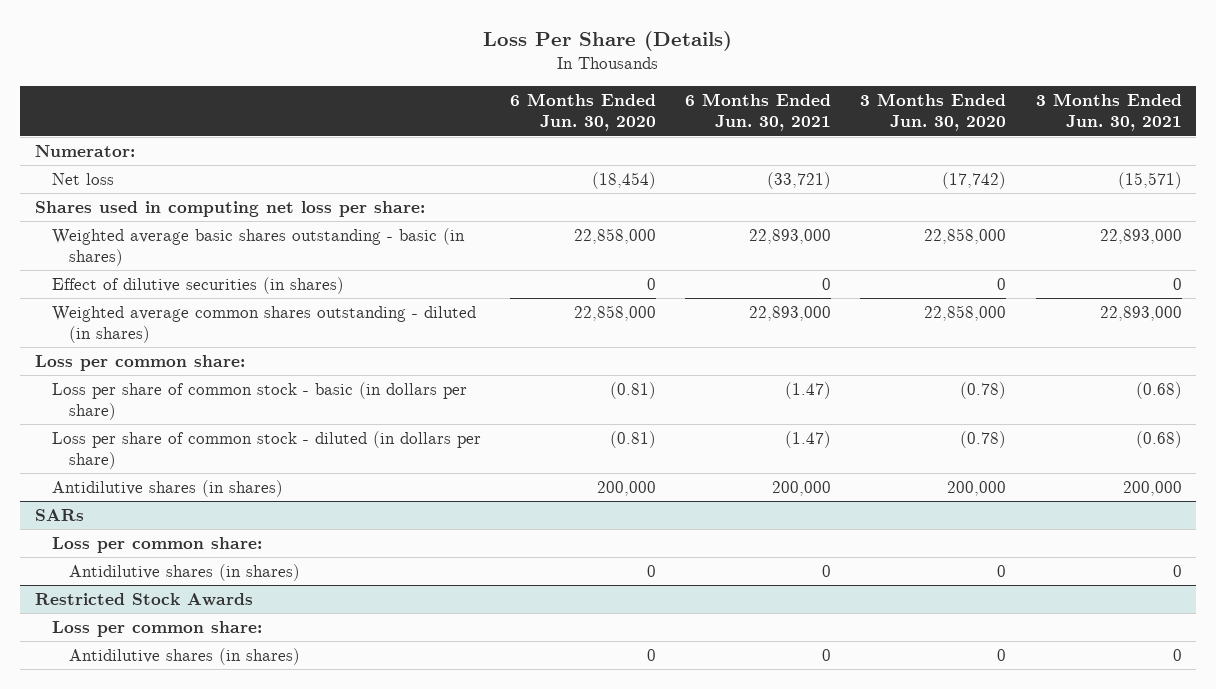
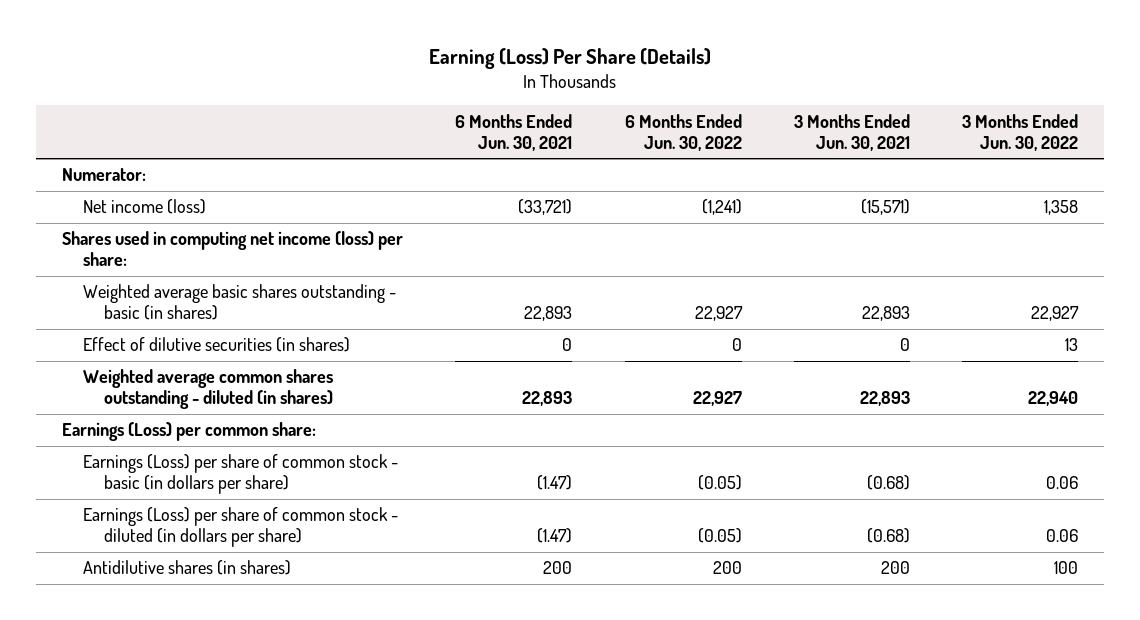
- Loss Per Share (Details)
+ Earning (Loss) Per Share (Details)
- | 6 Months Ended Jun. 30, 2020 | 6 Months Ended Jun. 30, 2021 | 3 Months Ended Jun. 30, 2020 | 3 Months Ended Jun. 30, 2021
+ | 6 Months Ended Jun. 30, 2021 | 6 Months Ended Jun. 30, 2022 | 3 Months Ended Jun. 30, 2021 | 3 Months Ended Jun. 30, 2022
- Net loss | (18,454) | (33,721) | (17,742) | (15,571)
- Shares used in computing net loss per share:
- Weighted average basic shares outstanding - basic (in shares) | 22,858,000 | 22,893,000 | 22,858,000 | 22,893,000
+ Net income (loss) | (33,721) | (1,241) | (15,571) | 1,358
+ Shares used in computing net income (loss) per share:
+ Weighted average basic shares outstanding - basic (in shares) | 22,893 | 22,927 | 22,893 | 22,927
- Weighted average common shares outstanding - diluted (in shares) | 22,858,000 | 22,893,000 | 22,858,000 | 22,893,000
- Loss per common share:
- Loss per share of common stock - basic (in dollars per share) | (0.81) | (1.47) | (0.78) | (0.68)
- Loss per share of common stock - diluted (in dollars per share) | (0.81) | (1.47) | (0.78) | (0.68)
- Antidilutive shares (in shares) | 200,000 | 200,000 | 200,000 | 200,000
- SARs
- Loss per common share:
- Antidilutive shares (in shares) | 0 | 0 | 0 | 0
- Restricted Stock Awards
- Loss per common share:
- Antidilutive shares (in shares) | 0 | 0 | 0 | 0
+ Weighted average common shares outstanding - diluted (in shares) | 22,893 | 22,927 | 22,893 | 22,940
+ Earnings (Loss) per common share:
+ Earnings (Loss) per share of common stock - basic (in dollars per share) | (1.47) | (0.05) | (0.68) | 0.06
+ Earnings (Loss) per share of common stock - diluted (in dollars per share) | (1.47) | (0.05) | (0.68) | 0.06
+ Antidilutive shares (in shares) | 200 | 200 | 200 | 100

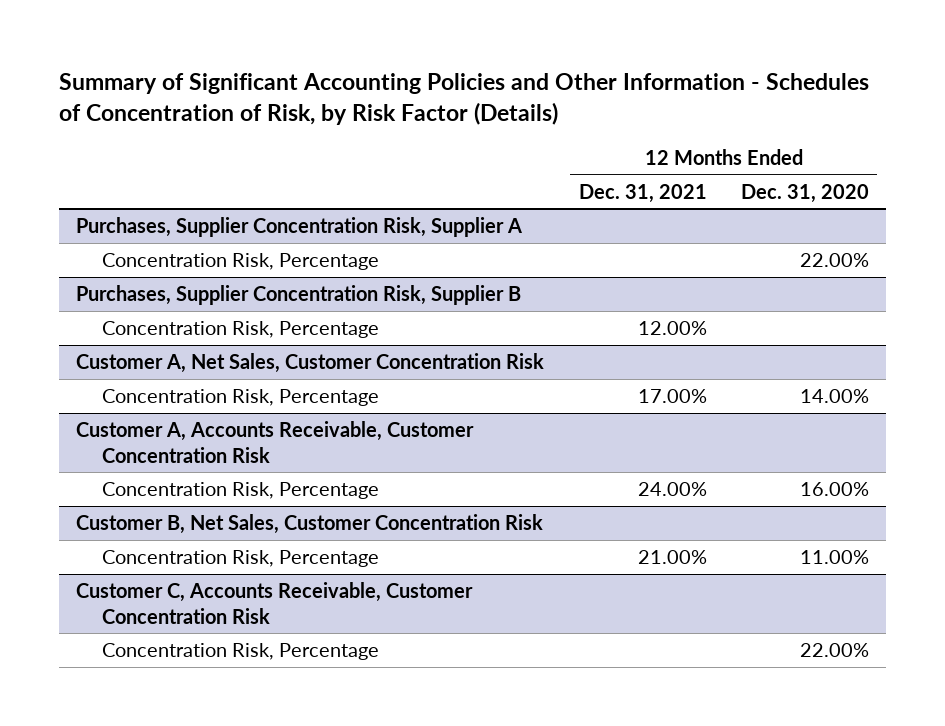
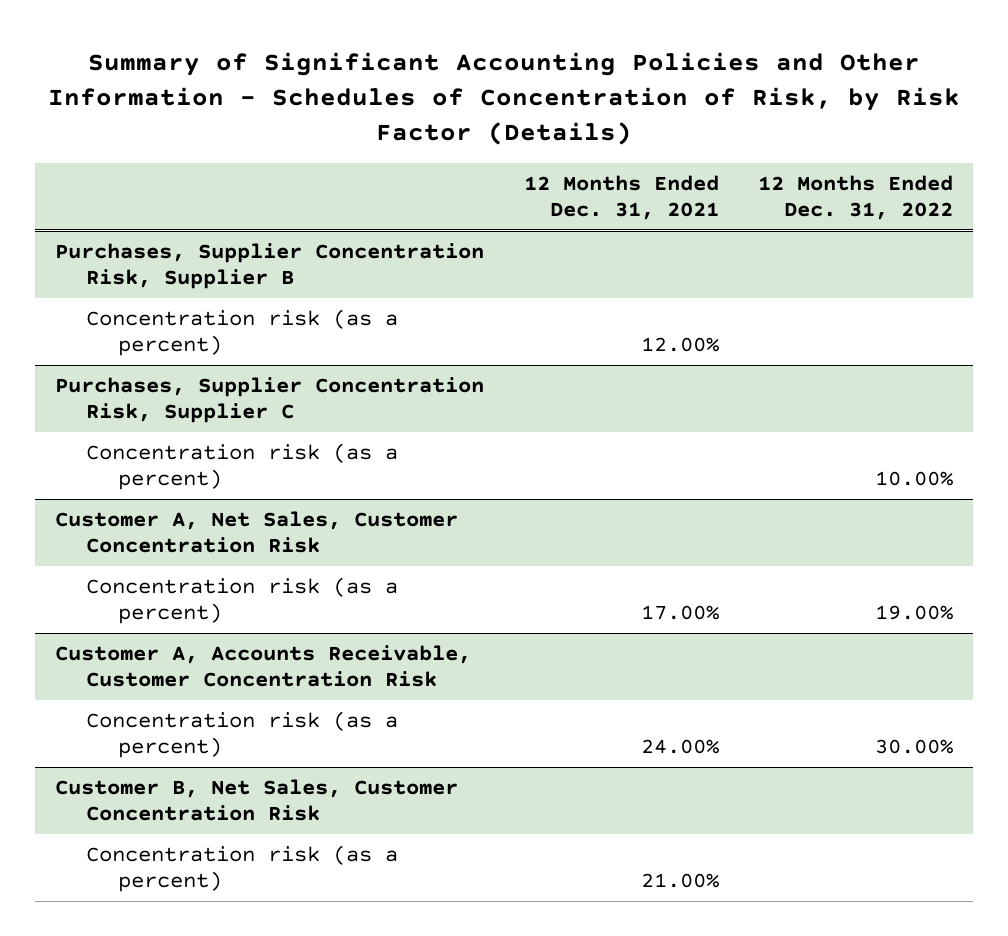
- | 12 Months Ended Dec. 31, 2021 | 12 Months Ended Dec. 31, 2020
+ | 12 Months Ended Dec. 31, 2021 | 12 Months Ended Dec. 31, 2022
- Purchases, Supplier Concentration Risk, Supplier A
- Concentration Risk, Percentage | | 22.00%
@ Purchases, Supplier Concentration Risk, Supplier B
- Concentration Risk, Percentage | 12.00% |
+ Concentration risk (as a percent) | 12.00% |
+ Purchases, Supplier Concentration Risk, Supplier C
+ Concentration risk (as a percent) | | 10.00%
@ Customer A, Net Sales, Customer Concentration Risk
- Concentration Risk, Percentage | 17.00% | 14.00%
+ Concentration risk (as a percent) | 17.00% | 19.00%
@ Customer A, Accounts Receivable, Customer Concentration Risk
- Concentration Risk, Percentage | 24.00% | 16.00%
+ Concentration risk (as a percent) | 24.00% | 30.00%
@ Customer B, Net Sales, Customer Concentration Risk
- Concentration Risk, Percentage | 21.00% | 11.00%
- Customer C, Accounts Receivable, Customer Concentration Risk
- Concentration Risk, Percentage | | 22.00%
@ Customer B, Net Sales, Customer Concentration Risk
+ Concentration risk (as a percent) | 21.00% |

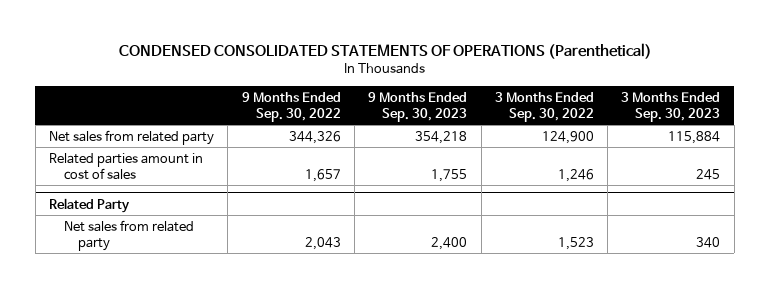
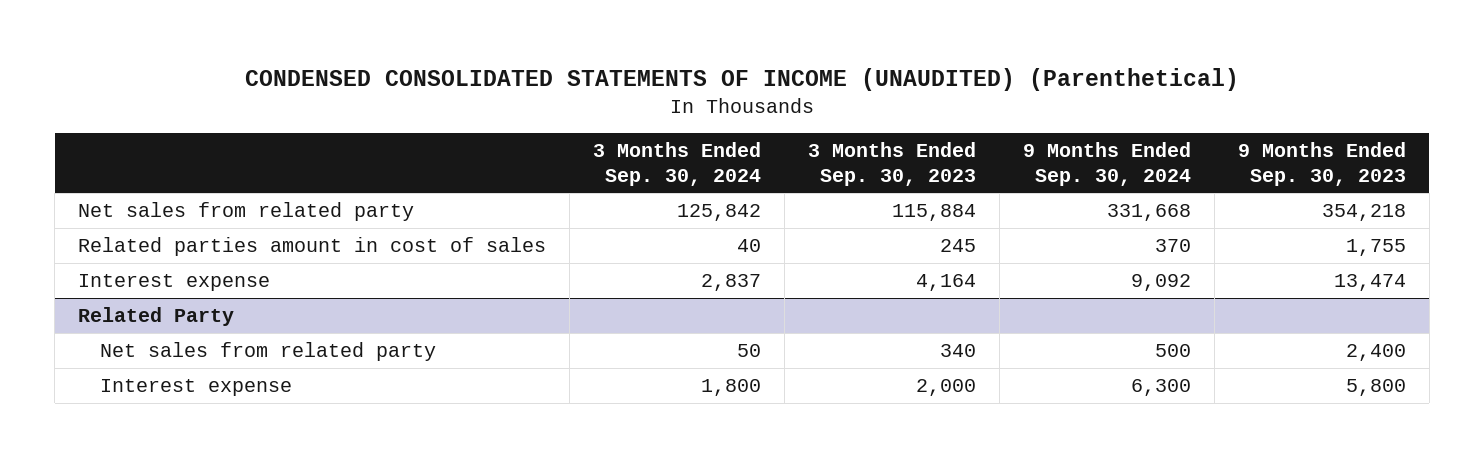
- CONDENSED CONSOLIDATED STATEMENTS OF OPERATIONS (Parenthetical)
+ CONDENSED CONSOLIDATED STATEMENTS OF INCOME (UNAUDITED) (Parenthetical)
- | 9 Months Ended Sep. 30, 2022 | 9 Months Ended Sep. 30, 2023 | 3 Months Ended Sep. 30, 2022 | 3 Months Ended Sep. 30, 2023
+ | 3 Months Ended Sep. 30, 2024 | 3 Months Ended Sep. 30, 2023 | 9 Months Ended Sep. 30, 2024 | 9 Months Ended Sep. 30, 2023
+ Interest expense | 2,837 | 4,164 | 9,092 | 13,474
@ Related Party
+ Interest expense | 1,800 | 2,000 | 6,300 | 5,800

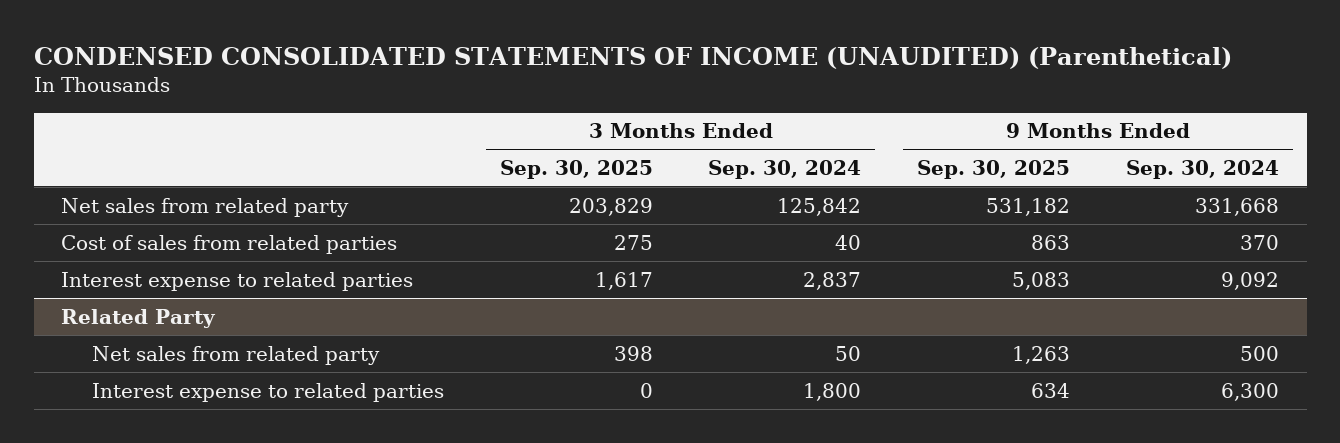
- | 3 Months Ended Sep. 30, 2024 | 3 Months Ended Sep. 30, 2023 | 9 Months Ended Sep. 30, 2024 | 9 Months Ended Sep. 30, 2023
+ | 3 Months Ended Sep. 30, 2025 | 3 Months Ended Sep. 30, 2024 | 9 Months Ended Sep. 30, 2025 | 9 Months Ended Sep. 30, 2024
- Related parties amount in cost of sales | 40 | 245 | 370 | 1,755
- Interest expense | 2,837 | 4,164 | 9,092 | 13,474
+ Cost of sales from related parties | 275 | 40 | 863 | 370
+ Interest expense to related parties | 1,617 | 2,837 | 5,083 | 9,092
@ Related Party
- Interest expense | 1,800 | 2,000 | 6,300 | 5,800
+ Interest expense to related parties | 0 | 1,800 | 634 | 6,300

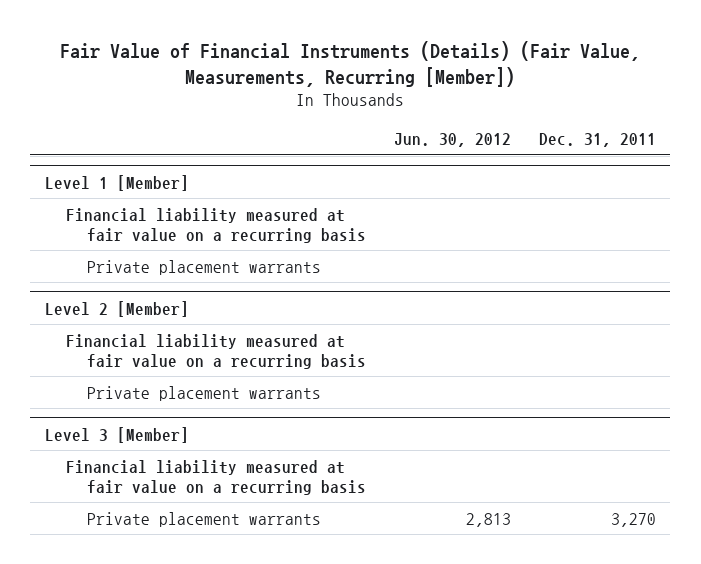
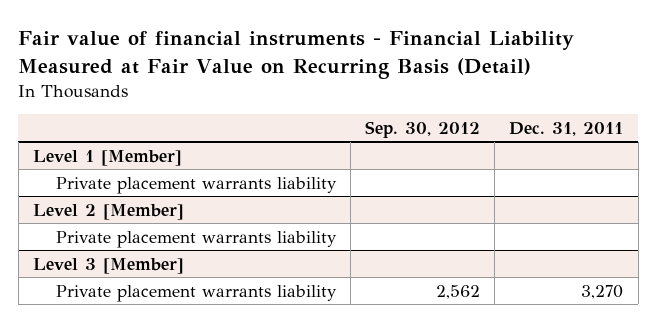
- Fair Value of Financial Instruments (Details) (Fair Value, Measurements, Recurring [Member])
+ Fair value of financial instruments - Financial Liability Measured at Fair Value on Recurring Basis (Detail)
- | Jun. 30, 2012 | Dec. 31, 2011
+ | Sep. 30, 2012 | Dec. 31, 2011
@ Level 1 [Member]
- Financial liability measured at fair value on a recurring basis
- Private placement warrants
+ Private placement warrants liability
@ Level 2 [Member]
- Financial liability measured at fair value on a recurring basis
- Private placement warrants
+ Private placement warrants liability
@ Level 3 [Member]
- Financial liability measured at fair value on a recurring basis
- Private placement warrants | 2,813 | 3,270
+ Private placement warrants liability | 2,562 | 3,270

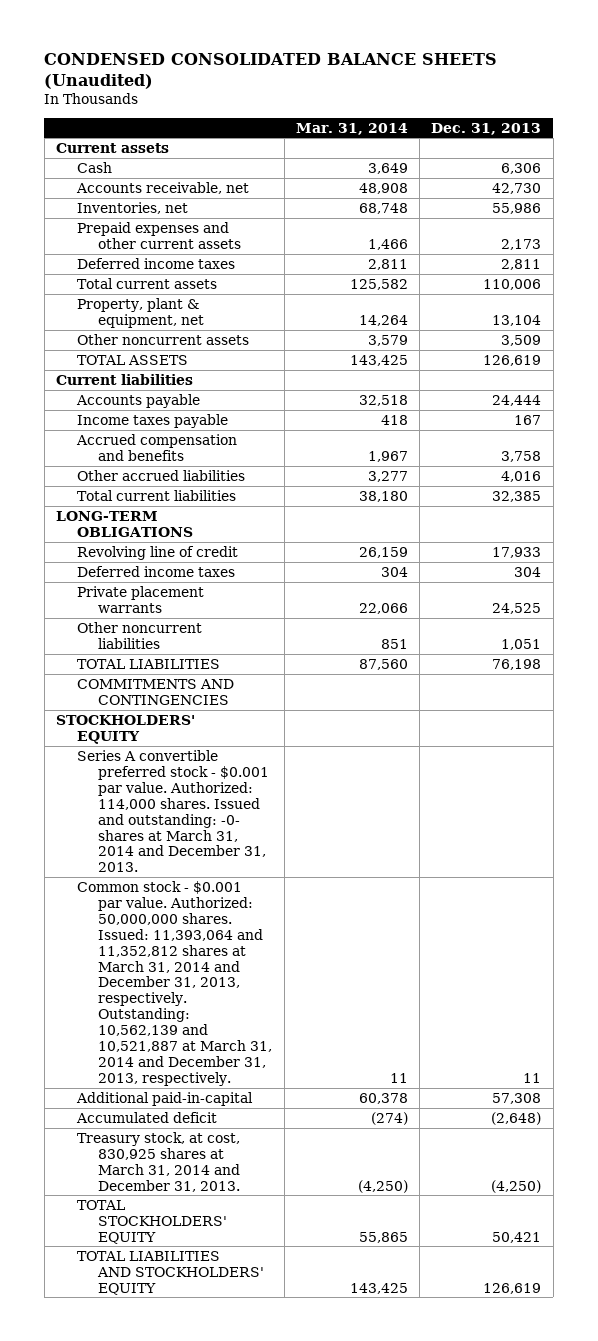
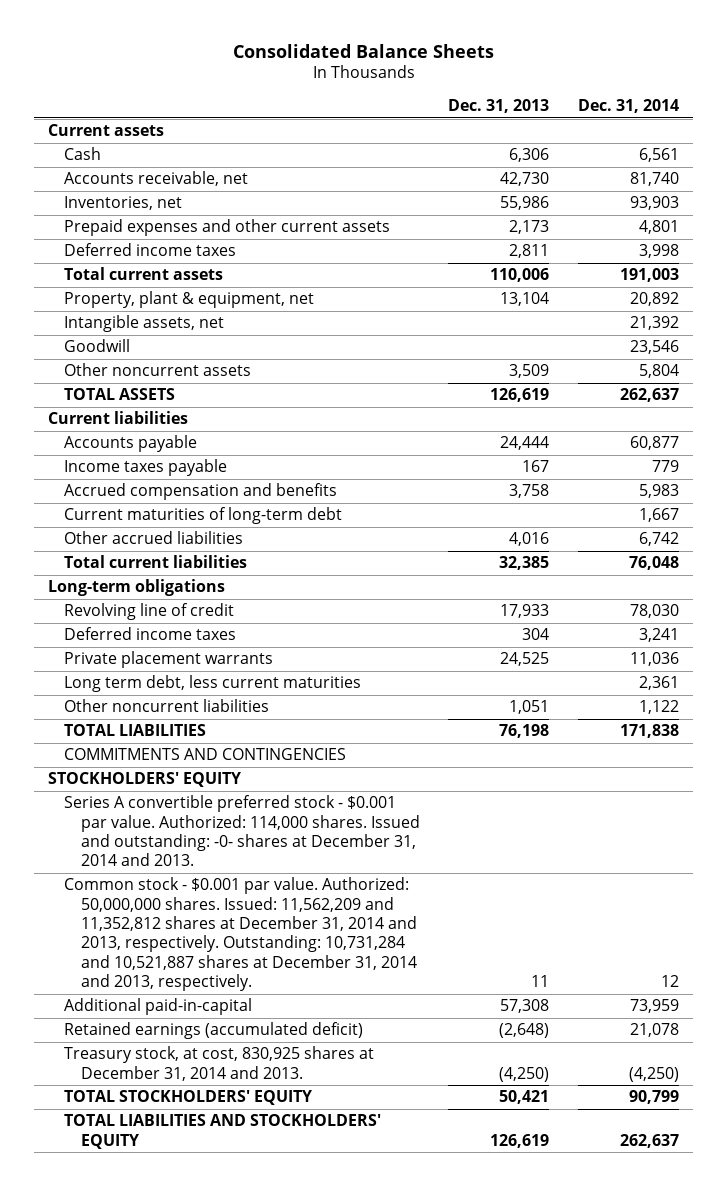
- CONDENSED CONSOLIDATED BALANCE SHEETS (Unaudited)
+ Consolidated Balance Sheets
- | Mar. 31, 2014 | Dec. 31, 2013
+ | Dec. 31, 2013 | Dec. 31, 2014
+ Intangible assets, net | | 21,392
+ Goodwill | | 23,546
+ Current maturities of long-term debt | | 1,667
- LONG-TERM OBLIGATIONS
+ Long-term obligations
+ Long term debt, less current maturities | | 2,361
- Series A convertible preferred stock - $0.001 par value. Authorized: 114,000 shares. Issued and outstanding: -0- shares at March 31, 2014 and December 31, 2013.
- Common stock - $0.001 par value. Authorized: 50,000,000 shares. Issued: 11,393,064 and 11,352,812 shares at March 31, 2014 and December 31, 2013, respectively. Outstanding: 10,562,139 and 10,521,887 at March 31, 2014 and December 31, 2013, respectively. | 11 | 11
+ Series A convertible preferred stock - $0.001 par value. Authorized: 114,000 shares. Issued and outstanding: -0- shares at December 31, 2014 and 2013.
+ Common stock - $0.001 par value. Authorized: 50,000,000 shares. Issued: 11,562,209 and 11,352,812 shares at December 31, 2014 and 2013, respectively. Outstanding: 10,731,284 and 10,521,887 shares at December 31, 2014 and 2013, respectively. | 11 | 12
- Accumulated deficit | (274) | (2,648)
- Treasury stock, at cost, 830,925 shares at March 31, 2014 and December 31, 2013. | (4,250) | (4,250)
+ Retained earnings (accumulated deficit) | (2,648) | 21,078
+ Treasury stock, at cost, 830,925 shares at December 31, 2014 and 2013. | (4,250) | (4,250)

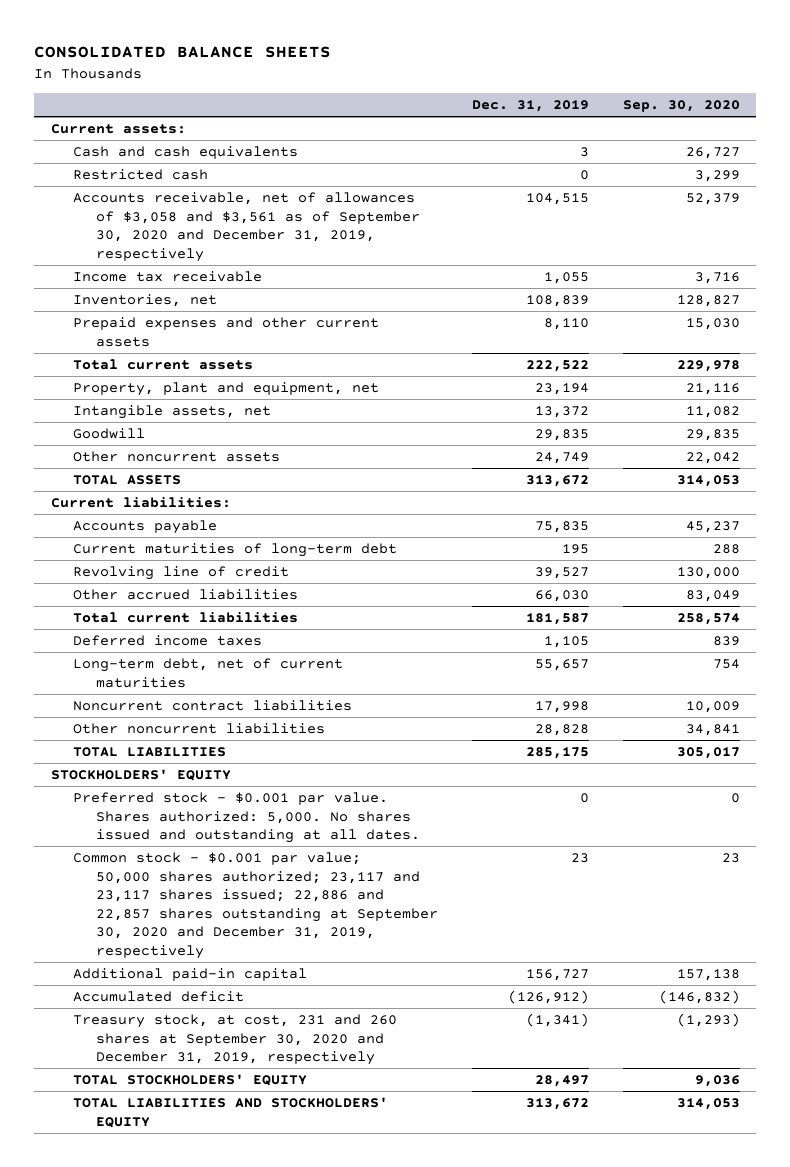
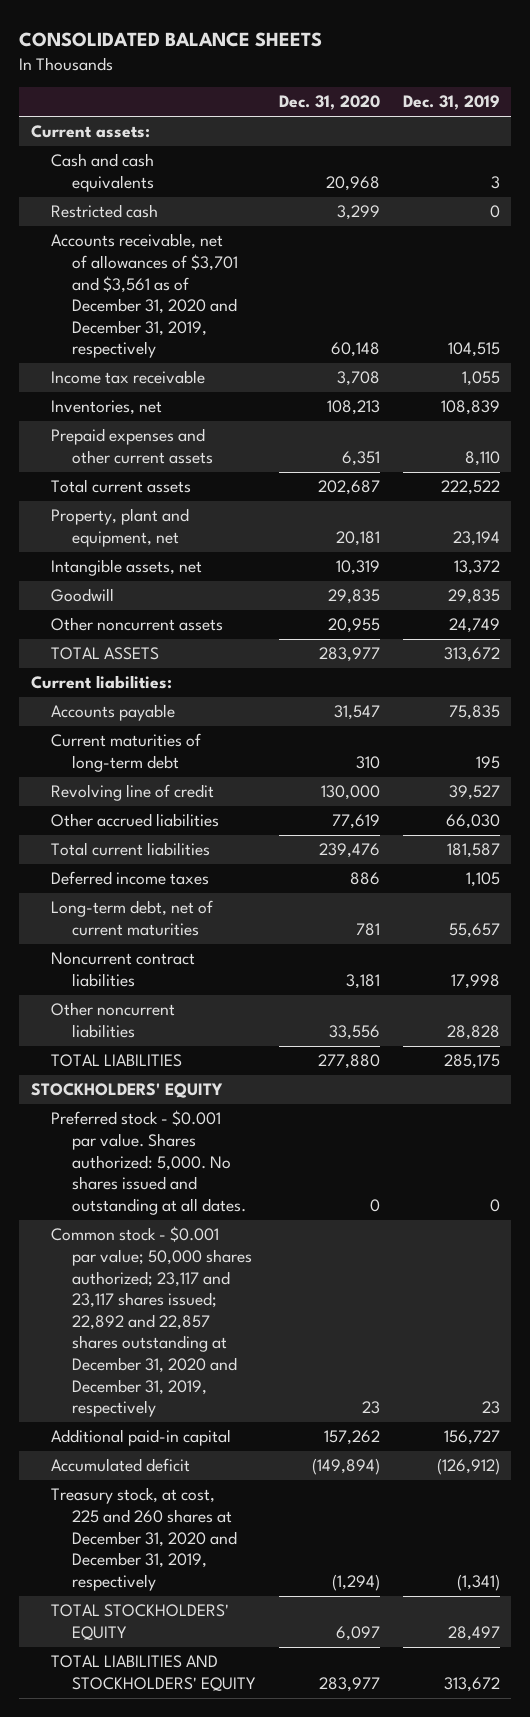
- | Dec. 31, 2019 | Sep. 30, 2020
+ | Dec. 31, 2020 | Dec. 31, 2019
- Accounts receivable, net of allowances of $3,058 and $3,561 as of September 30, 2020 and December 31, 2019, respectively | 104,515 | 52,379
+ Accounts receivable, net of allowances of $3,701 and $3,561 as of December 31, 2020 and December 31, 2019, respectively | 60,148 | 104,515
- Common stock - $0.001 par value; 50,000 shares authorized; 23,117 and 23,117 shares issued; 22,886 and 22,857 shares outstanding at September 30, 2020 and December 31, 2019, respectively | 23 | 23
+ Common stock - $0.001 par value; 50,000 shares authorized; 23,117 and 23,117 shares issued; 22,892 and 22,857 shares outstanding at December 31, 2020 and December 31, 2019, respectively | 23 | 23
- Treasury stock, at cost, 231 and 260 shares at September 30, 2020 and December 31, 2019, respectively | (1,341) | (1,293)
+ Treasury stock, at cost, 225 and 260 shares at December 31, 2020 and December 31, 2019, respectively | (1,294) | (1,341)

